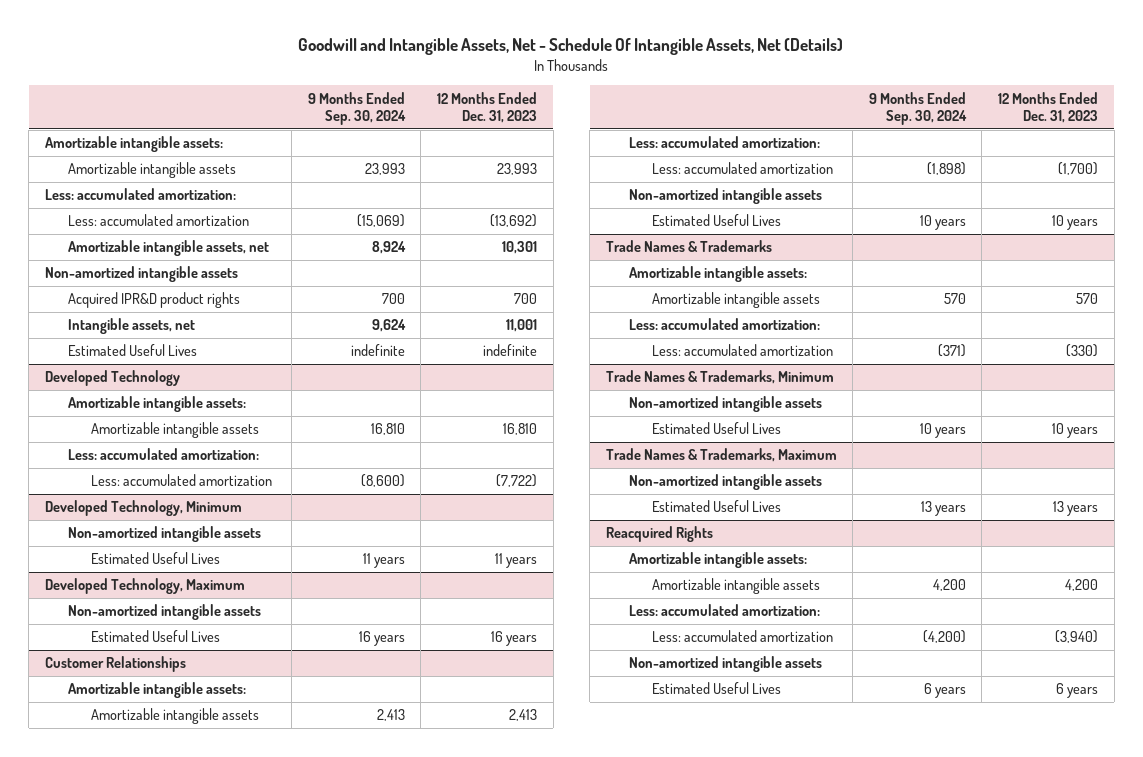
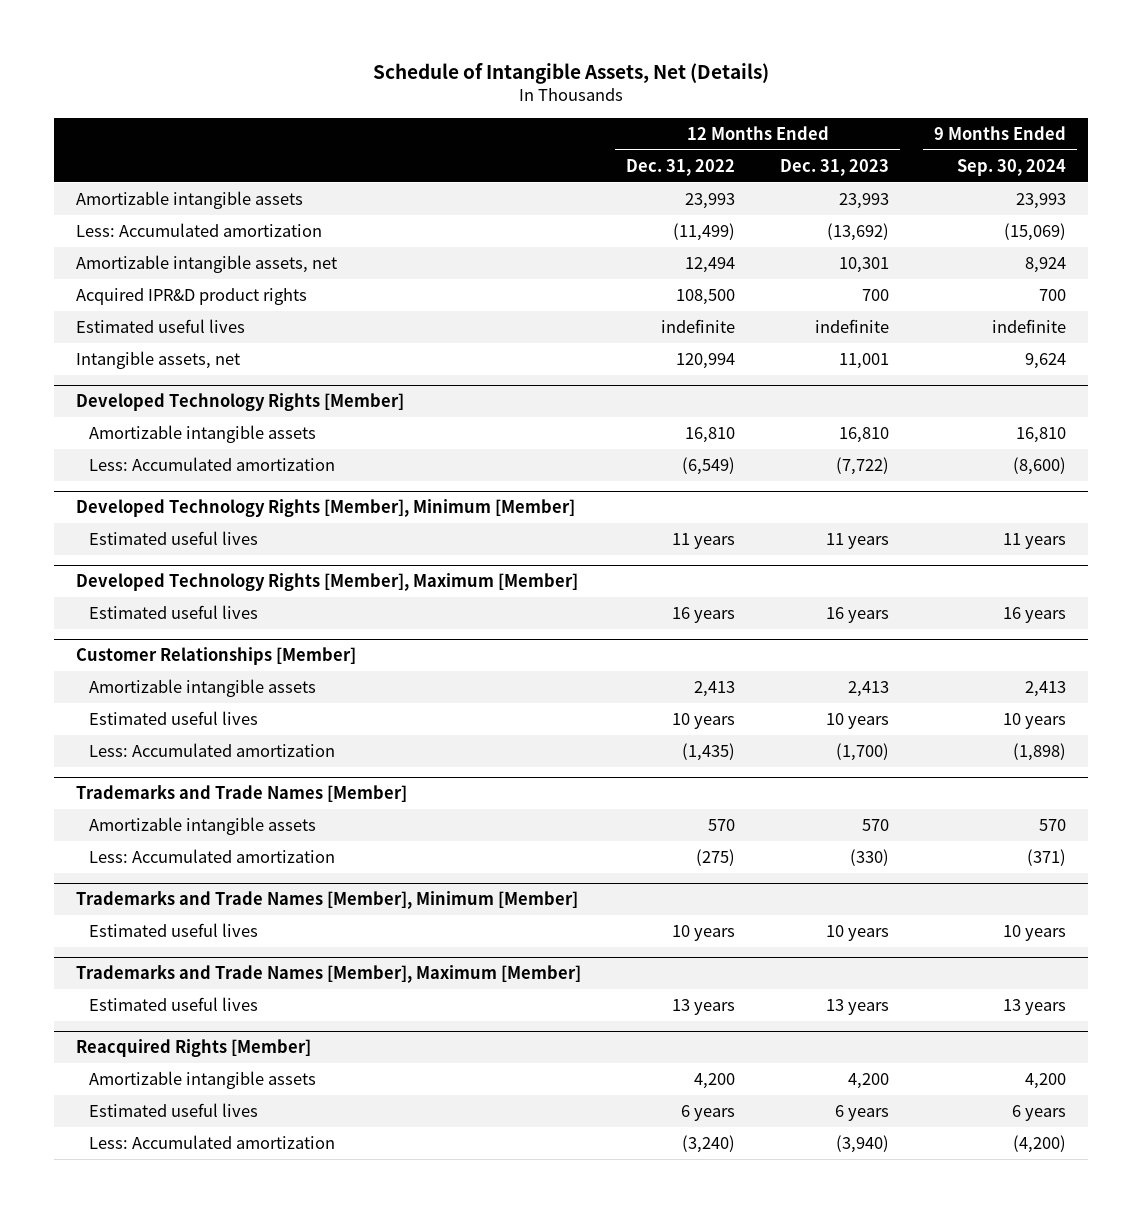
- Goodwill and Intangible Assets, Net - Schedule Of Intangible Assets, Net (Details)
+ Schedule of Intangible Assets, Net (Details)
- | 9 Months Ended Sep. 30, 2024 | 12 Months Ended Dec. 31, 2023
+ | 12 Months Ended Dec. 31, 2022 | 12 Months Ended Dec. 31, 2023 | 9 Months Ended Sep. 30, 2024
- Amortizable intangible assets:
- Less: accumulated amortization:
- Less: accumulated amortization | (15,069) | (13,692)
+ Less: Accumulated amortization | (11,499) | (13,692) | (15,069)
- Non-amortized intangible assets
+ Estimated useful lives | indefinite | indefinite | indefinite
- Estimated Useful Lives | indefinite | indefinite
- Developed Technology
- Amortizable intangible assets:
+ Developed Technology Rights [Member]
- Less: accumulated amortization:
- Less: accumulated amortization | (8,600) | (7,722)
- Developed Technology, Minimum
- Non-amortized intangible assets
- Estimated Useful Lives | 11 years | 11 years
- Developed Technology, Maximum
- Non-amortized intangible assets
- Estimated Useful Lives | 16 years | 16 years
- Customer Relationships
- Amortizable intangible assets:
+ Less: Accumulated amortization | (6,549) | (7,722) | (8,600)
+ Developed Technology Rights [Member], Minimum [Member]
+ Estimated useful lives | 11 years | 11 years | 11 years
+ Developed Technology Rights [Member], Maximum [Member]
+ Estimated useful lives | 16 years | 16 years | 16 years
+ Customer Relationships [Member]
- Less: accumulated amortization:
- Less: accumulated amortization | (1,898) | (1,700)
- Non-amortized intangible assets
- Estimated Useful Lives | 10 years | 10 years
- Trade Names & Trademarks
- Amortizable intangible assets:
+ Estimated useful lives | 10 years | 10 years | 10 years
+ Less: Accumulated amortization | (1,435) | (1,700) | (1,898)
+ Trademarks and Trade Names [Member]
- Less: accumulated amortization:
- Less: accumulated amortization | (371) | (330)
- Trade Names & Trademarks, Minimum
- Non-amortized intangible assets
- Estimated Useful Lives | 10 years | 10 years
- Trade Names & Trademarks, Maximum
- Non-amortized intangible assets
- Estimated Useful Lives | 13 years | 13 years
- Reacquired Rights
- Amortizable intangible assets:
+ Less: Accumulated amortization | (275) | (330) | (371)
+ Trademarks and Trade Names [Member], Minimum [Member]
+ Estimated useful lives | 10 years | 10 years | 10 years
+ Trademarks and Trade Names [Member], Maximum [Member]
+ Estimated useful lives | 13 years | 13 years | 13 years
+ Reacquired Rights [Member]
- Less: accumulated amortization:
- Less: accumulated amortization | (4,200) | (3,940)
- Non-amortized intangible assets
- Estimated Useful Lives | 6 years | 6 years
+ Estimated useful lives | 6 years | 6 years | 6 years
+ Less: Accumulated amortization | (3,240) | (3,940) | (4,200)

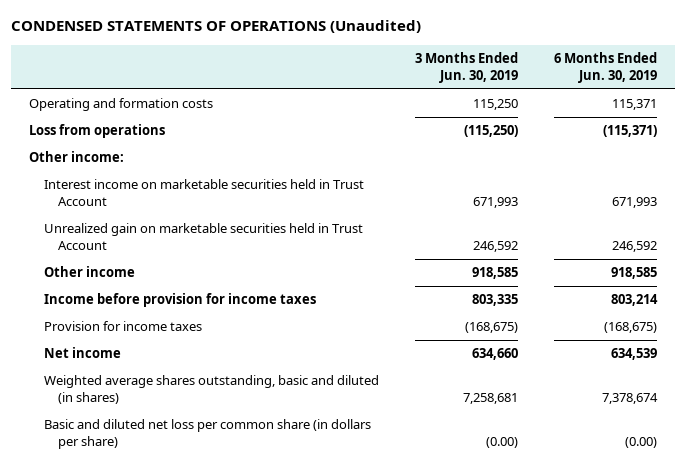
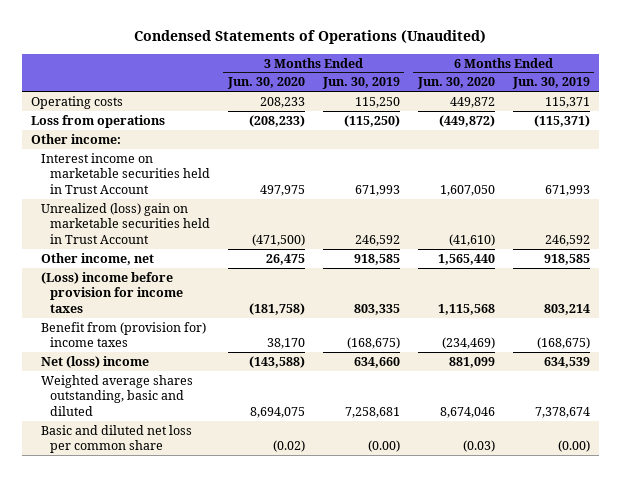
- CONDENSED STATEMENTS OF OPERATIONS (Unaudited)
+ Condensed Statements of Operations (Unaudited)
- | 3 Months Ended Jun. 30, 2019 | 6 Months Ended Jun. 30, 2019
+ | 3 Months Ended Jun. 30, 2020 | 3 Months Ended Jun. 30, 2019 | 6 Months Ended Jun. 30, 2020 | 6 Months Ended Jun. 30, 2019
- Operating and formation costs | 115,250 | 115,371
+ Operating costs | 208,233 | 115,250 | 449,872 | 115,371
- Unrealized gain on marketable securities held in Trust Account | 246,592 | 246,592
- Other income | 918,585 | 918,585
- Income before provision for income taxes | 803,335 | 803,214
- Provision for income taxes | (168,675) | (168,675)
- Net income | 634,660 | 634,539
- Weighted average shares outstanding, basic and diluted (in shares) | 7,258,681 | 7,378,674
- Basic and diluted net loss per common share (in dollars per share) | (0.00) | (0.00)
+ Unrealized (loss) gain on marketable securities held in Trust Account | (471,500) | 246,592 | (41,610) | 246,592
+ Other income, net | 26,475 | 918,585 | 1,565,440 | 918,585
+ (Loss) income before provision for income taxes | (181,758) | 803,335 | 1,115,568 | 803,214
+ Benefit from (provision for) income taxes | 38,170 | (168,675) | (234,469) | (168,675)
+ Net (loss) income | (143,588) | 634,660 | 881,099 | 634,539
+ Weighted average shares outstanding, basic and diluted | 8,694,075 | 7,258,681 | 8,674,046 | 7,378,674
+ Basic and diluted net loss per common share | (0.02) | (0.00) | (0.03) | (0.00)

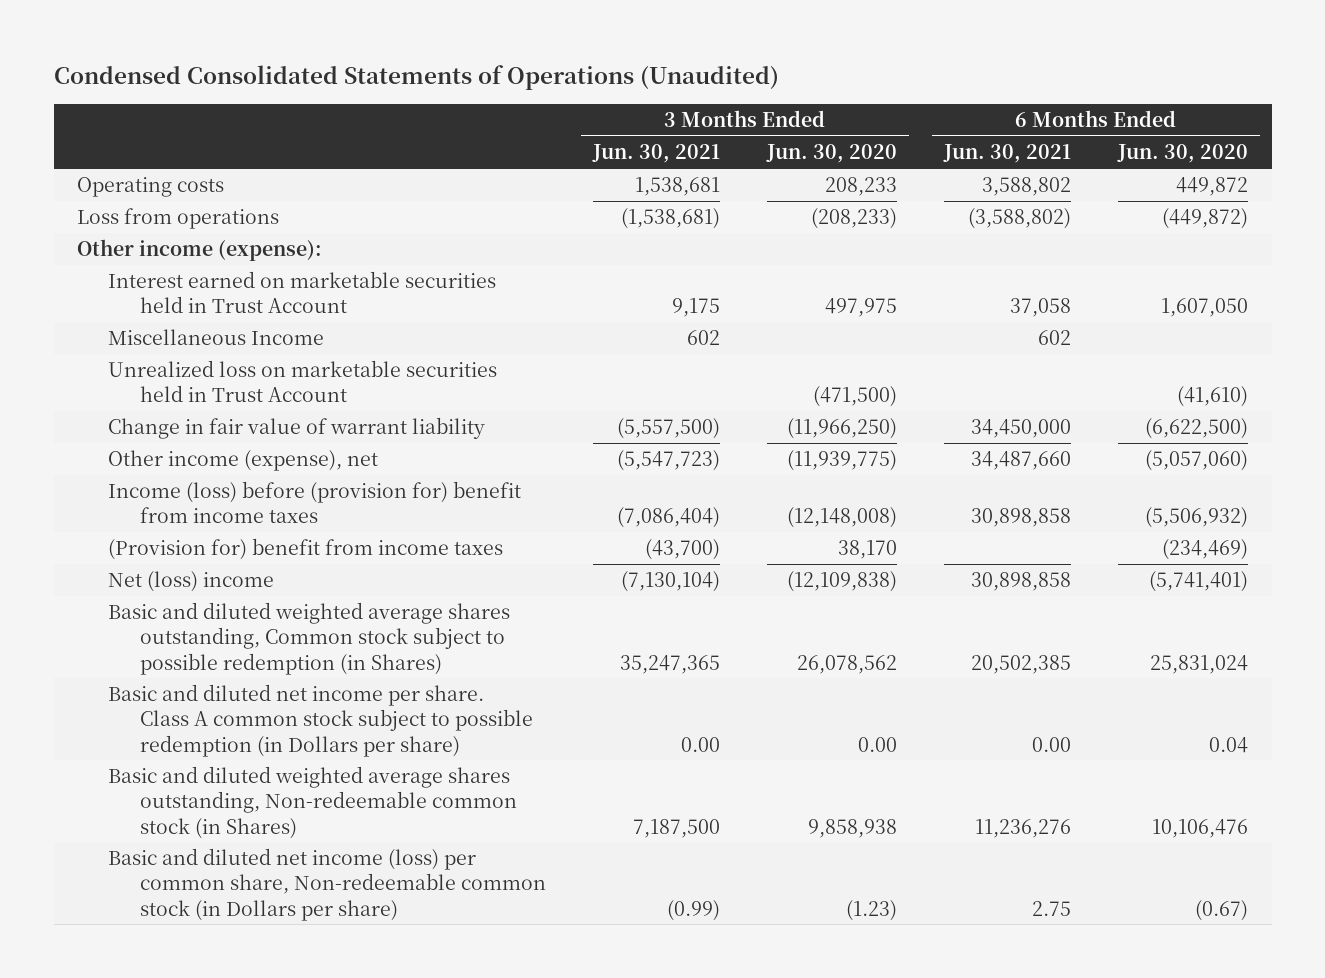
- Condensed Statements of Operations (Unaudited)
+ Condensed Consolidated Statements of Operations (Unaudited)
- | 3 Months Ended Jun. 30, 2020 | 3 Months Ended Jun. 30, 2019 | 6 Months Ended Jun. 30, 2020 | 6 Months Ended Jun. 30, 2019
+ | 3 Months Ended Jun. 30, 2021 | 3 Months Ended Jun. 30, 2020 | 6 Months Ended Jun. 30, 2021 | 6 Months Ended Jun. 30, 2020
- Other income:
- Interest income on marketable securities held in Trust Account | 497,975 | 671,993 | 1,607,050 | 671,993
- Unrealized (loss) gain on marketable securities held in Trust Account | (471,500) | 246,592 | (41,610) | 246,592
- Other income, net | 26,475 | 918,585 | 1,565,440 | 918,585
- (Loss) income before provision for income taxes | (181,758) | 803,335 | 1,115,568 | 803,214
- Benefit from (provision for) income taxes | 38,170 | (168,675) | (234,469) | (168,675)
- Net (loss) income | (143,588) | 634,660 | 881,099 | 634,539
- Weighted average shares outstanding, basic and diluted | 8,694,075 | 7,258,681 | 8,674,046 | 7,378,674
- Basic and diluted net loss per common share | (0.02) | (0.00) | (0.03) | (0.00)
+ Other income (expense):
+ Interest earned on marketable securities held in Trust Account | 9,175 | 497,975 | 37,058 | 1,607,050
+ Miscellaneous Income | 602 | | 602 |
+ Unrealized loss on marketable securities held in Trust Account | | (471,500) | | (41,610)
+ Change in fair value of warrant liability | (5,557,500) | (11,966,250) | 34,450,000 | (6,622,500)
+ Other income (expense), net | (5,547,723) | (11,939,775) | 34,487,660 | (5,057,060)
+ Income (loss) before (provision for) benefit from income taxes | (7,086,404) | (12,148,008) | 30,898,858 | (5,506,932)
+ (Provision for) benefit from income taxes | (43,700) | 38,170 | | (234,469)
+ Net (loss) income | (7,130,104) | (12,109,838) | 30,898,858 | (5,741,401)
+ Basic and diluted weighted average shares outstanding, Common stock subject to possible redemption (in Shares) | 35,247,365 | 26,078,562 | 20,502,385 | 25,831,024
+ Basic and diluted net income per share. Class A common stock subject to possible redemption (in Dollars per share) | 0.00 | 0.00 | 0.00 | 0.04
+ Basic and diluted weighted average shares outstanding, Non-redeemable common stock (in Shares) | 7,187,500 | 9,858,938 | 11,236,276 | 10,106,476
+ Basic and diluted net income (loss) per common share, Non-redeemable common stock (in Dollars per share) | (0.99) | (1.23) | 2.75 | (0.67)

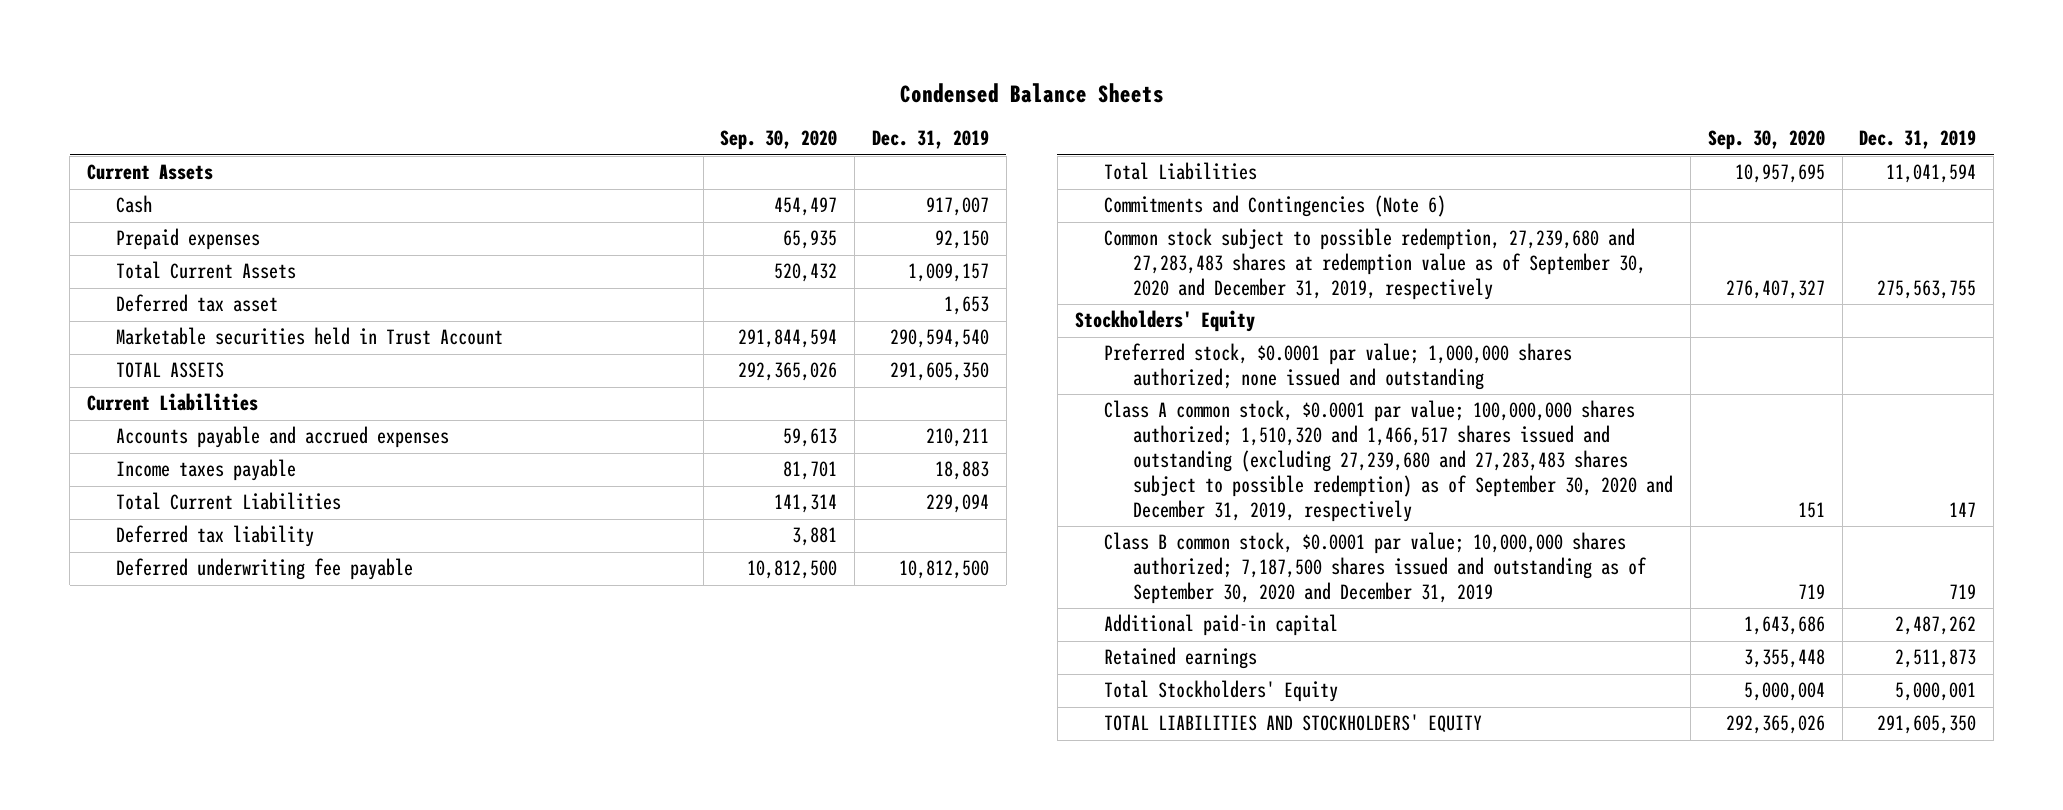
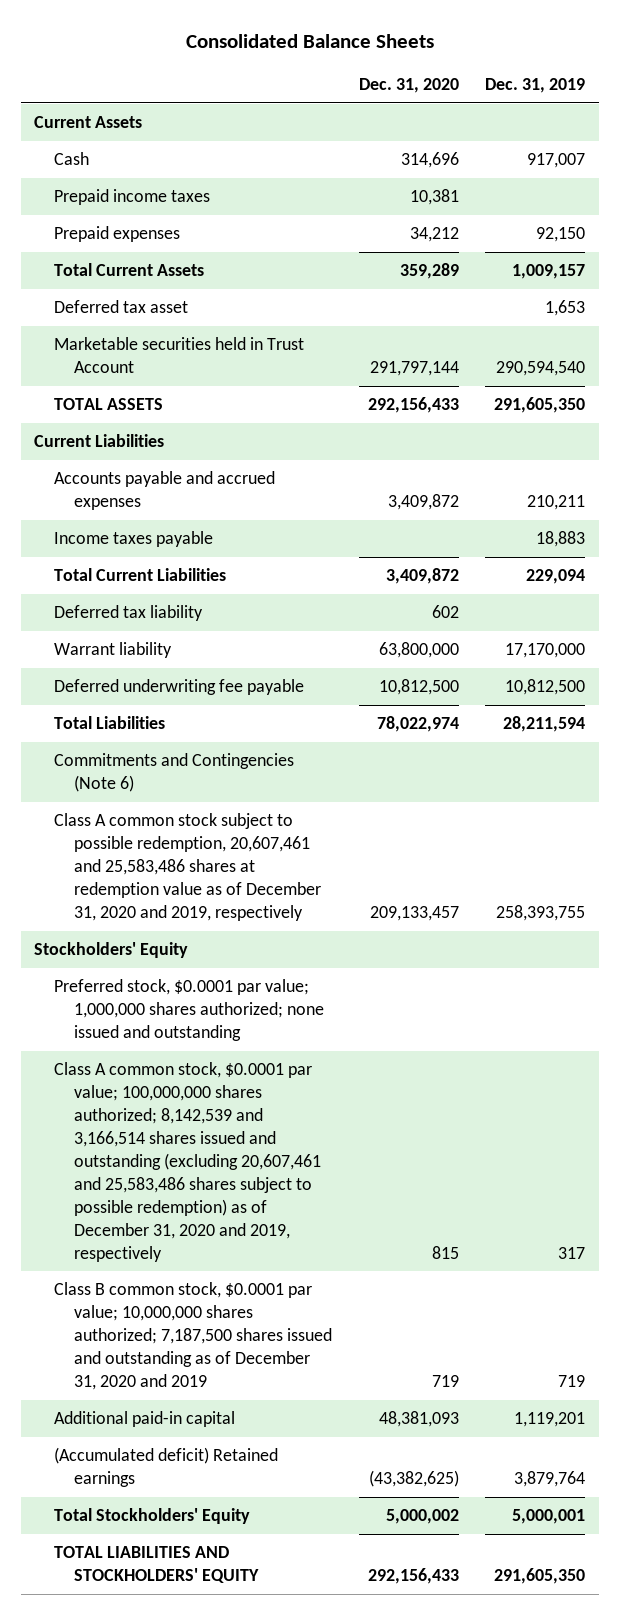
- Condensed Balance Sheets
+ Consolidated Balance Sheets
- | Sep. 30, 2020 | Dec. 31, 2019
+ | Dec. 31, 2020 | Dec. 31, 2019
+ Prepaid income taxes | 10,381 |
+ Warrant liability | 63,800,000 | 17,170,000
- Total Liabilities | 10,957,695 | 11,041,594
+ Total Liabilities | 78,022,974 | 28,211,594
- Common stock subject to possible redemption, 27,239,680 and 27,283,483 shares at redemption value as of September 30, 2020 and December 31, 2019, respectively | 276,407,327 | 275,563,755
+ Class A common stock subject to possible redemption, 20,607,461 and 25,583,486 shares at redemption value as of December 31, 2020 and 2019, respectively | 209,133,457 | 258,393,755
- Class A common stock, $0.0001 par value; 100,000,000 shares authorized; 1,510,320 and 1,466,517 shares issued and outstanding (excluding 27,239,680 and 27,283,483 shares subject to possible redemption) as of September 30, 2020 and December 31, 2019, respectively | 151 | 147
- Class B common stock, $0.0001 par value; 10,000,000 shares authorized; 7,187,500 shares issued and outstanding as of September 30, 2020 and December 31, 2019 | 719 | 719
- Additional paid-in capital | 1,643,686 | 2,487,262
- Retained earnings | 3,355,448 | 2,511,873
+ Class A common stock, $0.0001 par value; 100,000,000 shares authorized; 8,142,539 and 3,166,514 shares issued and outstanding (excluding 20,607,461 and 25,583,486 shares subject to possible redemption) as of December 31, 2020 and 2019, respectively | 815 | 317
+ Class B common stock, $0.0001 par value; 10,000,000 shares authorized; 7,187,500 shares issued and outstanding as of December 31, 2020 and 2019 | 719 | 719
+ Additional paid-in capital | 48,381,093 | 1,119,201
+ (Accumulated deficit) Retained earnings | (43,382,625) | 3,879,764

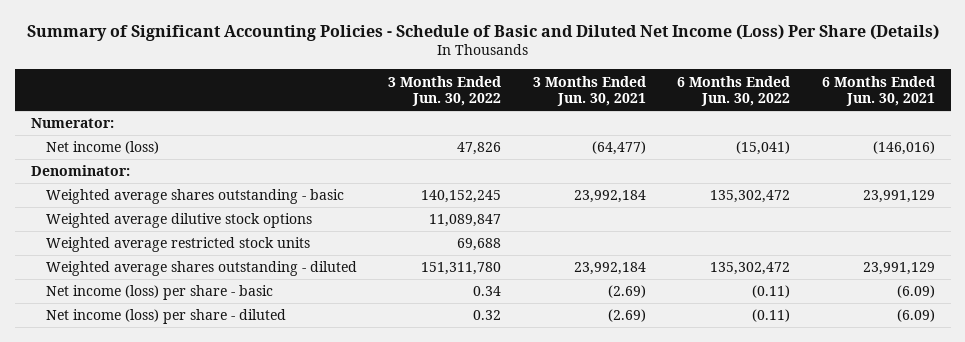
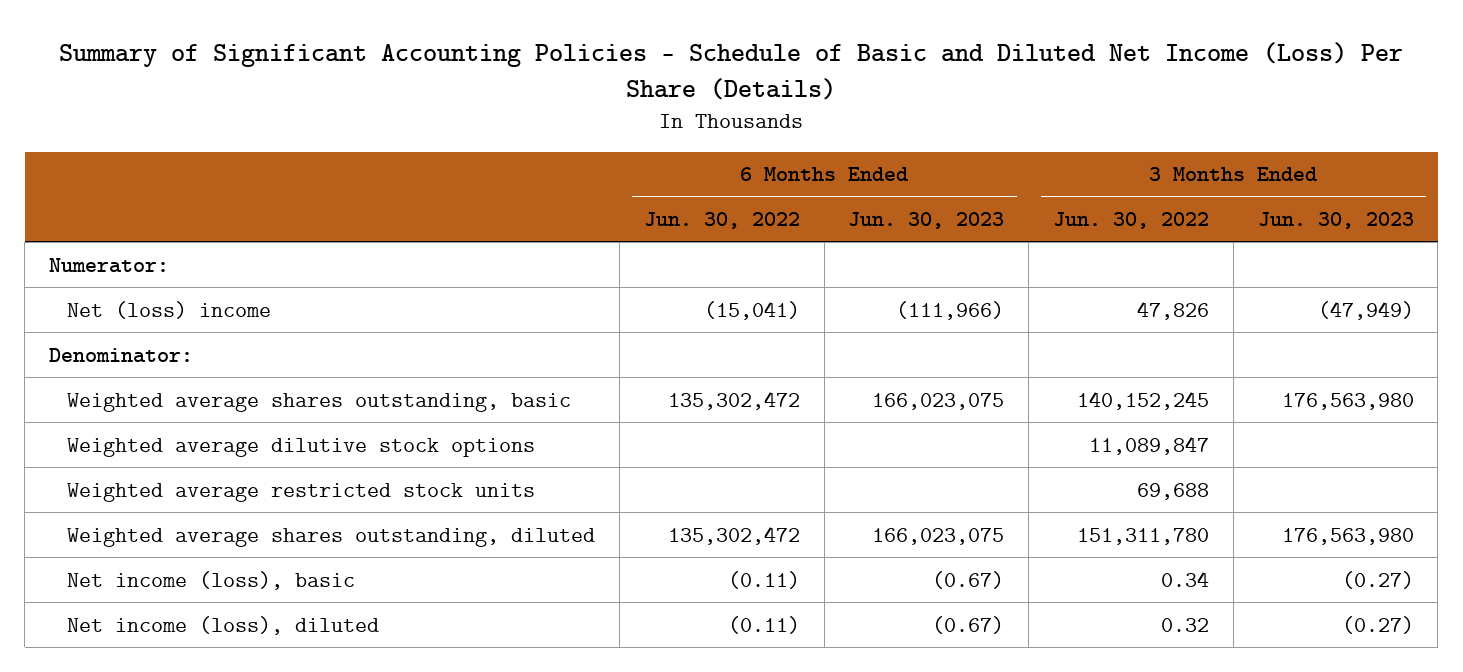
- | 3 Months Ended Jun. 30, 2022 | 3 Months Ended Jun. 30, 2021 | 6 Months Ended Jun. 30, 2022 | 6 Months Ended Jun. 30, 2021
+ | 6 Months Ended Jun. 30, 2022 | 6 Months Ended Jun. 30, 2023 | 3 Months Ended Jun. 30, 2022 | 3 Months Ended Jun. 30, 2023
- Net income (loss) | 47,826 | (64,477) | (15,041) | (146,016)
+ Net (loss) income | (15,041) | (111,966) | 47,826 | (47,949)
- Weighted average shares outstanding - basic | 140,152,245 | 23,992,184 | 135,302,472 | 23,991,129
+ Weighted average shares outstanding, basic | 135,302,472 | 166,023,075 | 140,152,245 | 176,563,980
- Weighted average shares outstanding - diluted | 151,311,780 | 23,992,184 | 135,302,472 | 23,991,129
- Net income (loss) per share - basic | 0.34 | (2.69) | (0.11) | (6.09)
- Net income (loss) per share - diluted | 0.32 | (2.69) | (0.11) | (6.09)
+ Weighted average shares outstanding, diluted | 135,302,472 | 166,023,075 | 151,311,780 | 176,563,980
+ Net income (loss), basic | (0.11) | (0.67) | 0.34 | (0.27)
+ Net income (loss), diluted | (0.11) | (0.67) | 0.32 | (0.27)

